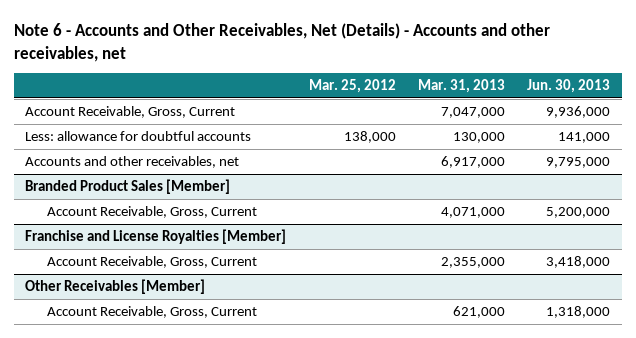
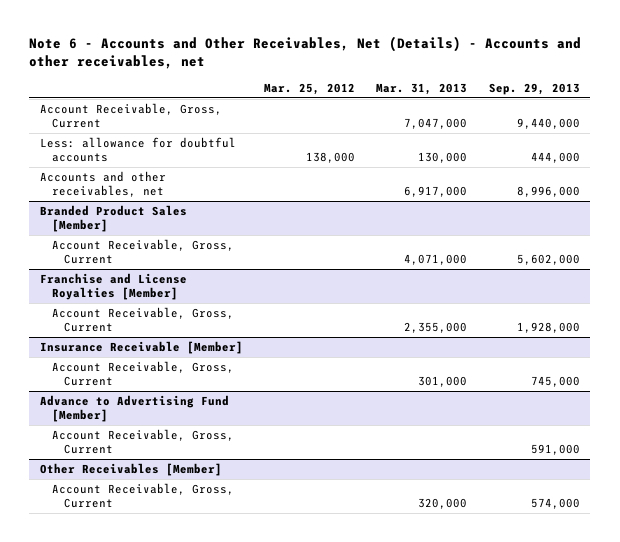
- | Mar. 25, 2012 | Mar. 31, 2013 | Jun. 30, 2013
+ | Mar. 25, 2012 | Mar. 31, 2013 | Sep. 29, 2013
+ Insurance Receivable [Member]
+ Account Receivable, Gross, Current | | 301,000 | 745,000
+ Advance to Advertising Fund [Member]
+ Account Receivable, Gross, Current | | | 591,000
@ Other Receivables [Member]
- Account Receivable, Gross, Current | | 621,000 | 1,318,000
+ Account Receivable, Gross, Current | | 320,000 | 574,000

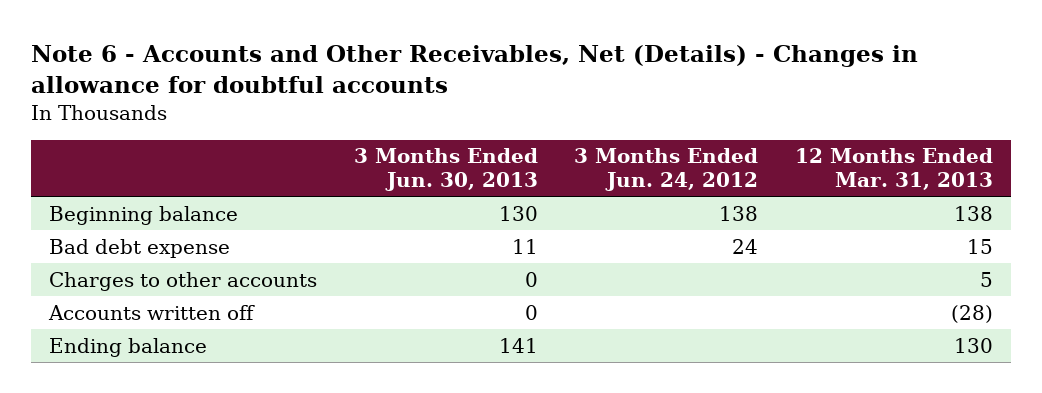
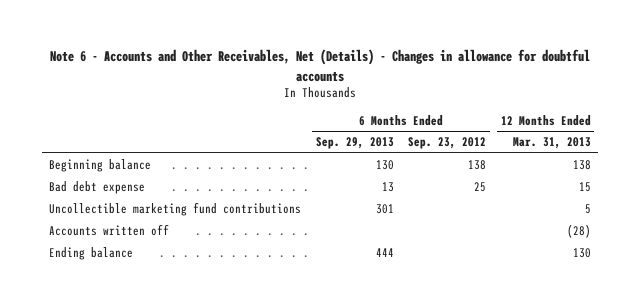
- | 3 Months Ended Jun. 30, 2013 | 3 Months Ended Jun. 24, 2012 | 12 Months Ended Mar. 31, 2013
+ | 6 Months Ended Sep. 29, 2013 | 6 Months Ended Sep. 23, 2012 | 12 Months Ended Mar. 31, 2013
- Charges to other accounts | 0 | | 5
+ Uncollectible marketing fund contributions | 301 | | 5

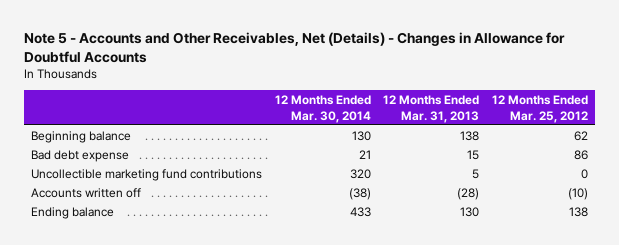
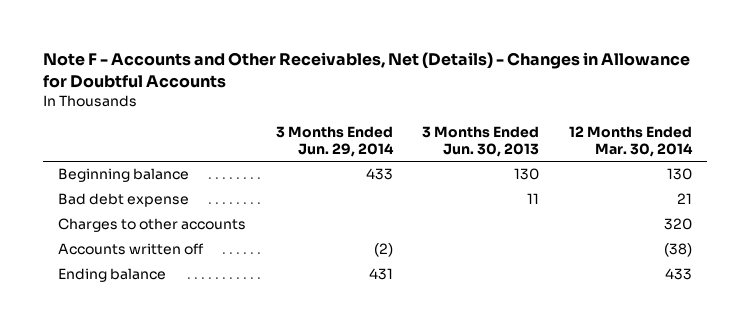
- Note 5 - Accounts and Other Receivables, Net (Details) - Changes in Allowance for Doubtful Accounts
+ Note F - Accounts and Other Receivables, Net (Details) - Changes in Allowance for Doubtful Accounts
- | 12 Months Ended Mar. 30, 2014 | 12 Months Ended Mar. 31, 2013 | 12 Months Ended Mar. 25, 2012
+ | 3 Months Ended Jun. 29, 2014 | 3 Months Ended Jun. 30, 2013 | 12 Months Ended Mar. 30, 2014
- Uncollectible marketing fund contributions | 320 | 5 | 0
+ Charges to other accounts | | | 320

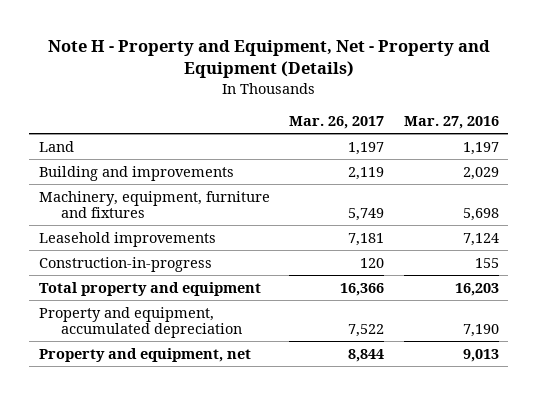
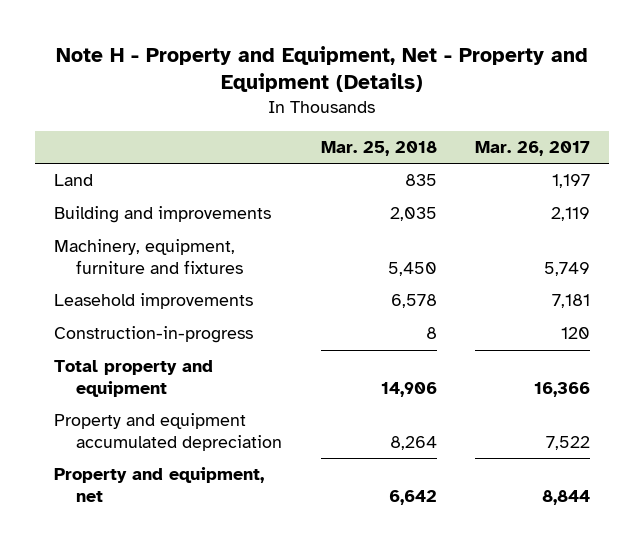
- | Mar. 26, 2017 | Mar. 27, 2016
+ | Mar. 25, 2018 | Mar. 26, 2017
- Property and equipment, accumulated depreciation | 7,522 | 7,190
+ Property and equipment accumulated depreciation | 8,264 | 7,522

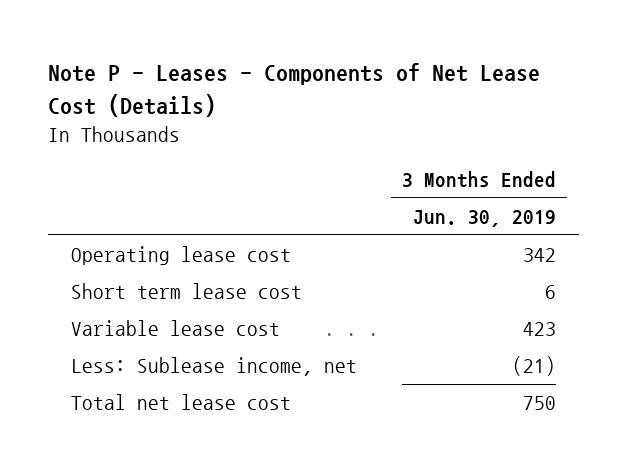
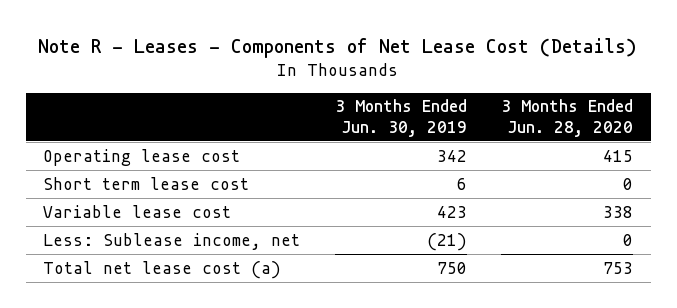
- Note P - Leases - Components of Net Lease Cost (Details)
+ Note R - Leases - Components of Net Lease Cost (Details)
- | 3 Months Ended Jun. 30, 2019
+ | 3 Months Ended Jun. 30, 2019 | 3 Months Ended Jun. 28, 2020
- Total net lease cost | 750
+ Total net lease cost (a) | 750 | 753

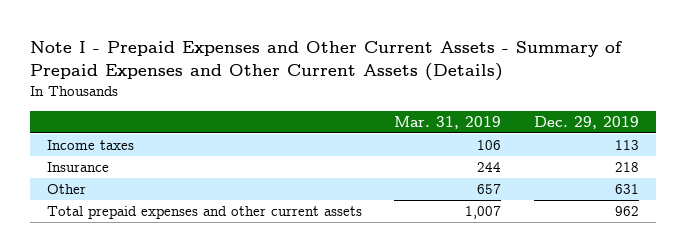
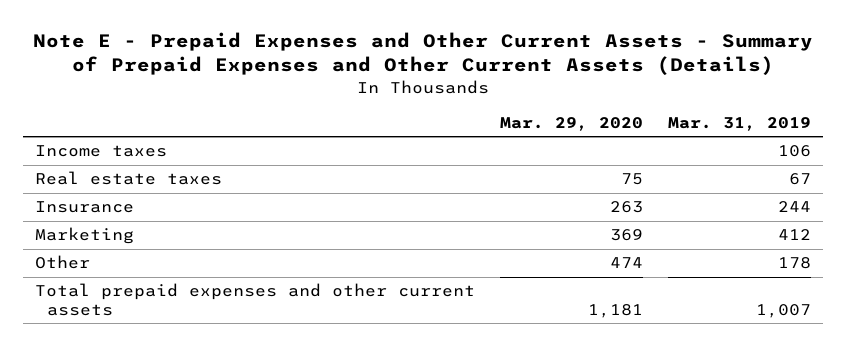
- Note I - Prepaid Expenses and Other Current Assets - Summary of Prepaid Expenses and Other Current Assets (Details)
+ Note E - Prepaid Expenses and Other Current Assets - Summary of Prepaid Expenses and Other Current Assets (Details)
- | Mar. 31, 2019 | Dec. 29, 2019
+ | Mar. 29, 2020 | Mar. 31, 2019
+ Real estate taxes | 75 | 67
- Other | 657 | 631
+ Marketing | 369 | 412
+ Other | 474 | 178

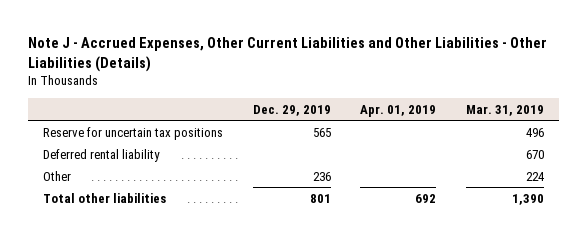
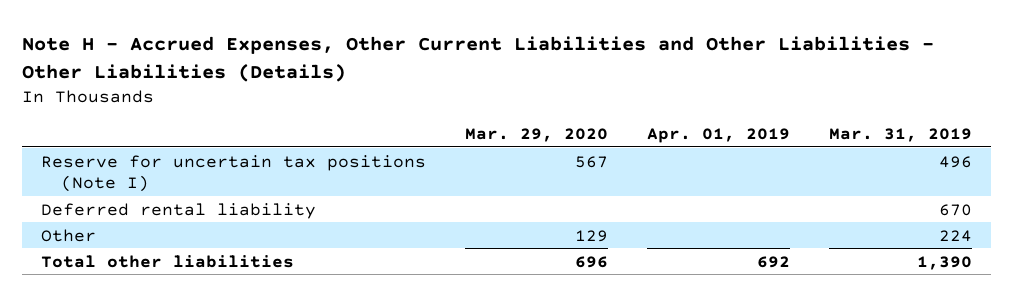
- Note J - Accrued Expenses, Other Current Liabilities and Other Liabilities - Other Liabilities (Details)
+ Note H - Accrued Expenses, Other Current Liabilities and Other Liabilities - Other Liabilities (Details)
- | Dec. 29, 2019 | Apr. 01, 2019 | Mar. 31, 2019
+ | Mar. 29, 2020 | Apr. 01, 2019 | Mar. 31, 2019
- Reserve for uncertain tax positions | 565 | | 496
+ Reserve for uncertain tax positions (Note I) | 567 | | 496

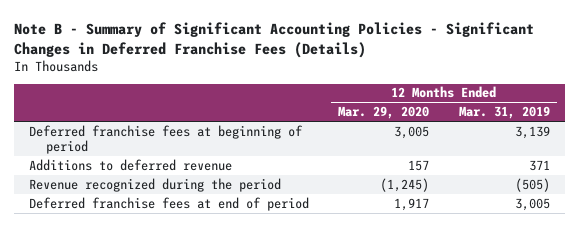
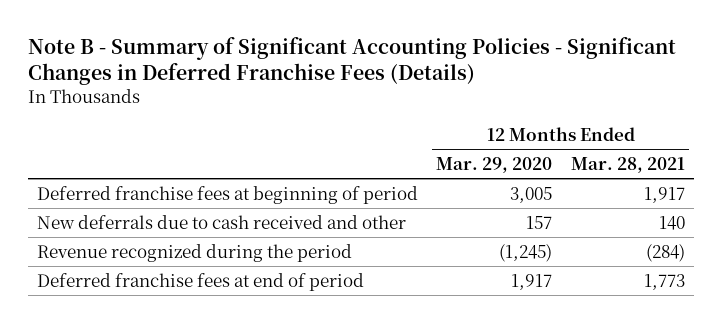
- | 12 Months Ended Mar. 29, 2020 | 12 Months Ended Mar. 31, 2019
+ | 12 Months Ended Mar. 29, 2020 | 12 Months Ended Mar. 28, 2021
- Additions to deferred revenue | 157 | 371
+ New deferrals due to cash received and other | 157 | 140

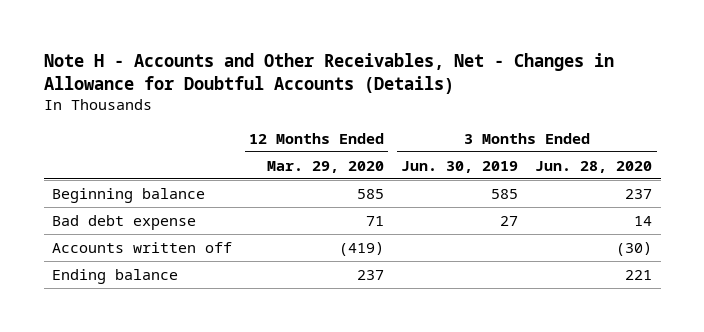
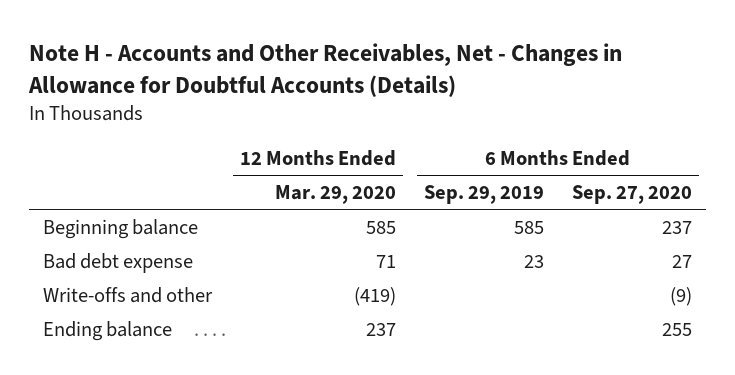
- | 12 Months Ended Mar. 29, 2020 | 3 Months Ended Jun. 30, 2019 | 3 Months Ended Jun. 28, 2020
+ | 12 Months Ended Mar. 29, 2020 | 6 Months Ended Sep. 29, 2019 | 6 Months Ended Sep. 27, 2020
- Accounts written off | (419) | | (30)
+ Write-offs and other | (419) | | (9)

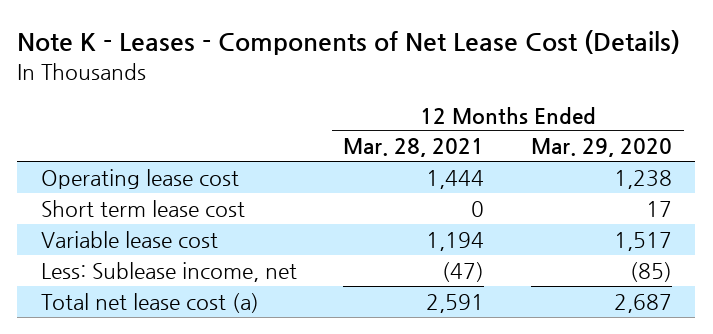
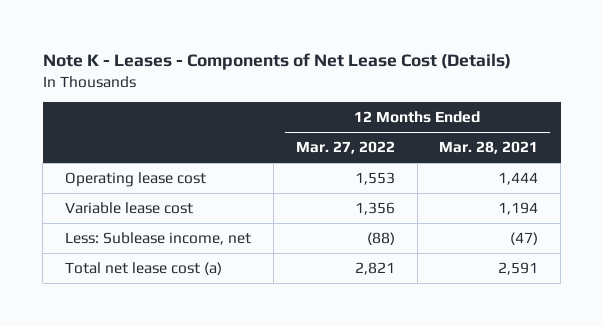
- | 12 Months Ended Mar. 28, 2021 | 12 Months Ended Mar. 29, 2020
+ | 12 Months Ended Mar. 27, 2022 | 12 Months Ended Mar. 28, 2021
- Short term lease cost | 0 | 17

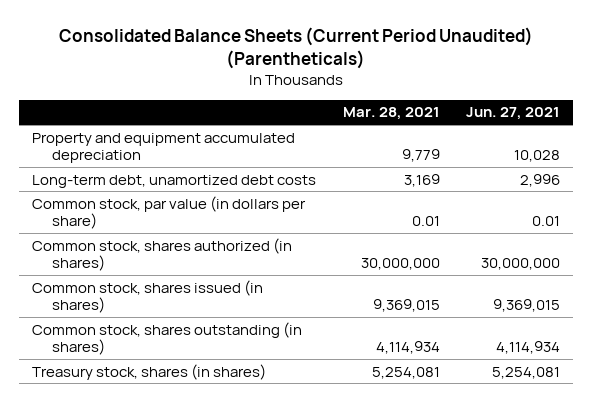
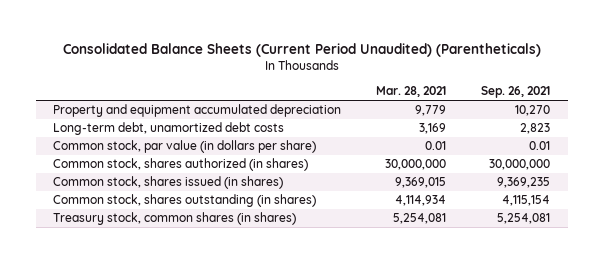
- | Mar. 28, 2021 | Jun. 27, 2021
+ | Mar. 28, 2021 | Sep. 26, 2021
- Treasury stock, shares (in shares) | 5,254,081 | 5,254,081
+ Treasury stock, common shares (in shares) | 5,254,081 | 5,254,081

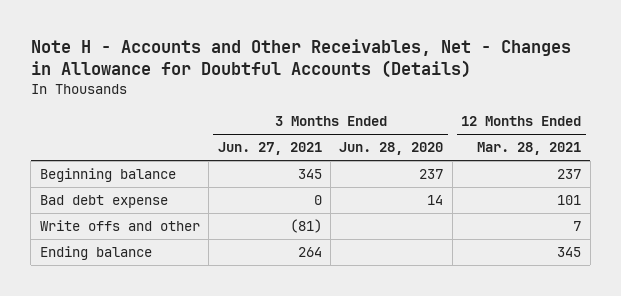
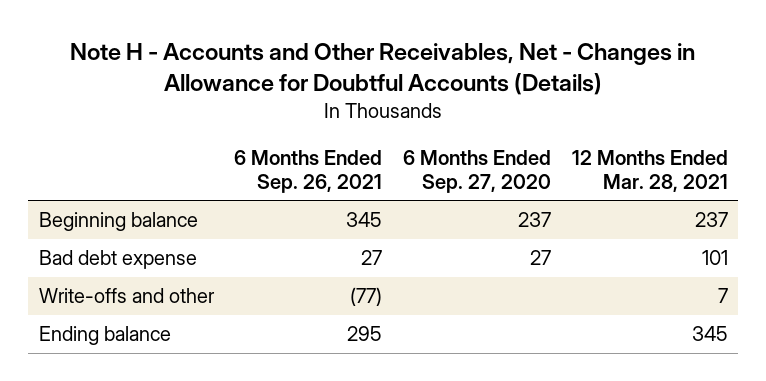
- | 3 Months Ended Jun. 27, 2021 | 3 Months Ended Jun. 28, 2020 | 12 Months Ended Mar. 28, 2021
+ | 6 Months Ended Sep. 26, 2021 | 6 Months Ended Sep. 27, 2020 | 12 Months Ended Mar. 28, 2021
- Write offs and other | (81) | | 7
+ Write-offs and other | (77) | | 7

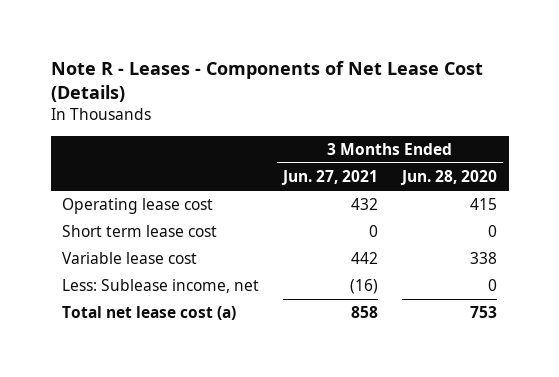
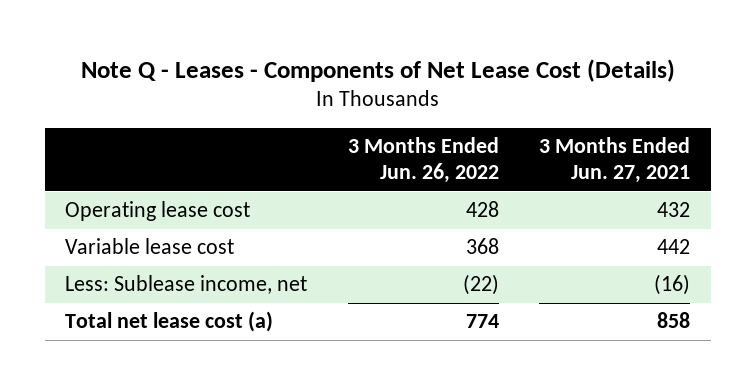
- Note R - Leases - Components of Net Lease Cost (Details)
+ Note Q - Leases - Components of Net Lease Cost (Details)
- | 3 Months Ended Jun. 27, 2021 | 3 Months Ended Jun. 28, 2020
+ | 3 Months Ended Jun. 26, 2022 | 3 Months Ended Jun. 27, 2021
- Short term lease cost | 0 | 0

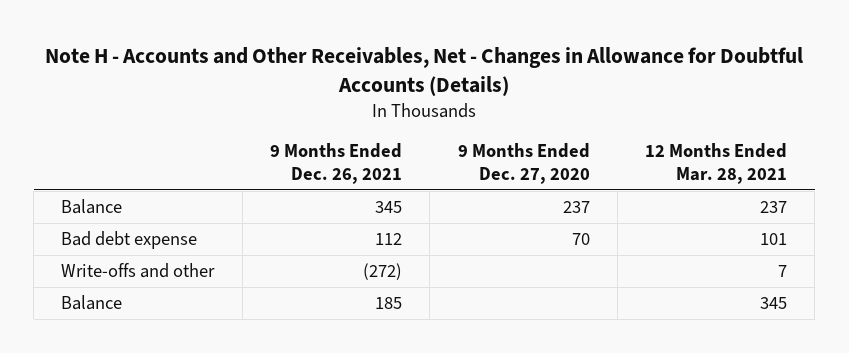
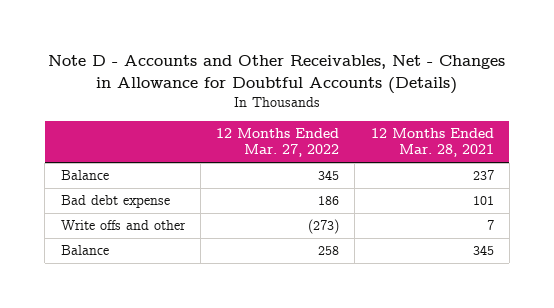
- Note H - Accounts and Other Receivables, Net - Changes in Allowance for Doubtful Accounts (Details)
+ Note D - Accounts and Other Receivables, Net - Changes in Allowance for Doubtful Accounts (Details)
- | 9 Months Ended Dec. 26, 2021 | 9 Months Ended Dec. 27, 2020 | 12 Months Ended Mar. 28, 2021
+ | 12 Months Ended Mar. 27, 2022 | 12 Months Ended Mar. 28, 2021
- Write-offs and other | (272) | | 7
+ Write offs and other | (273) | 7

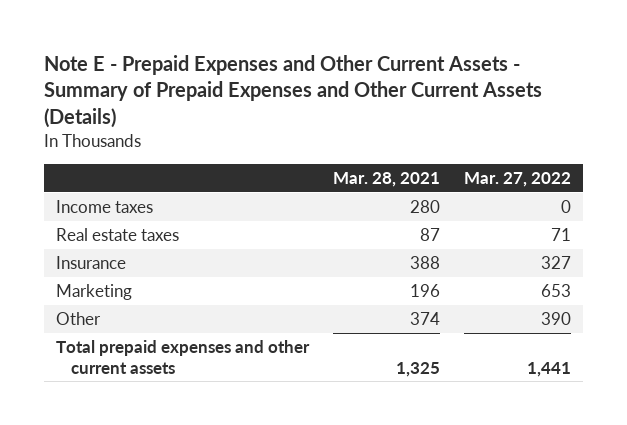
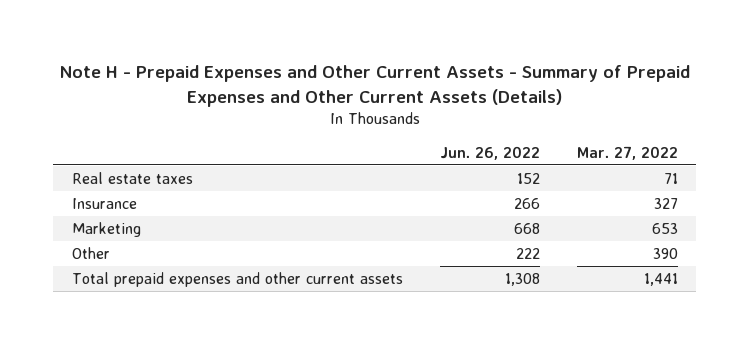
- Note E - Prepaid Expenses and Other Current Assets - Summary of Prepaid Expenses and Other Current Assets (Details)
+ Note H - Prepaid Expenses and Other Current Assets - Summary of Prepaid Expenses and Other Current Assets (Details)
- | Mar. 28, 2021 | Mar. 27, 2022
+ | Jun. 26, 2022 | Mar. 27, 2022
- Income taxes | 280 | 0

